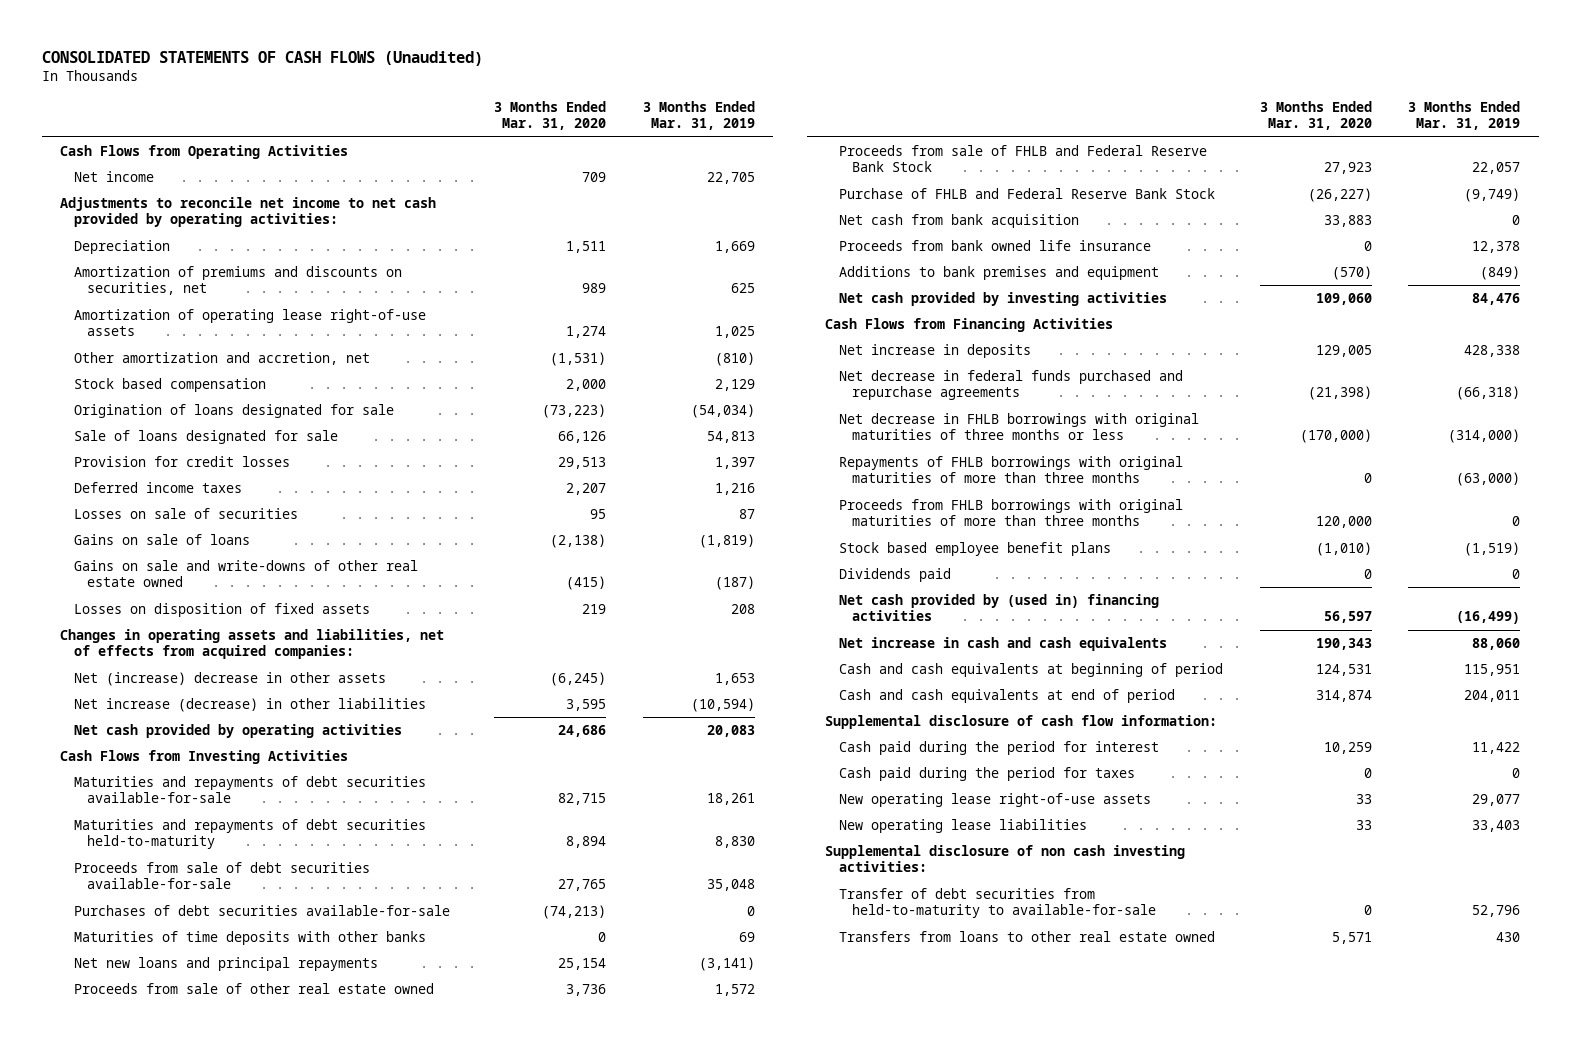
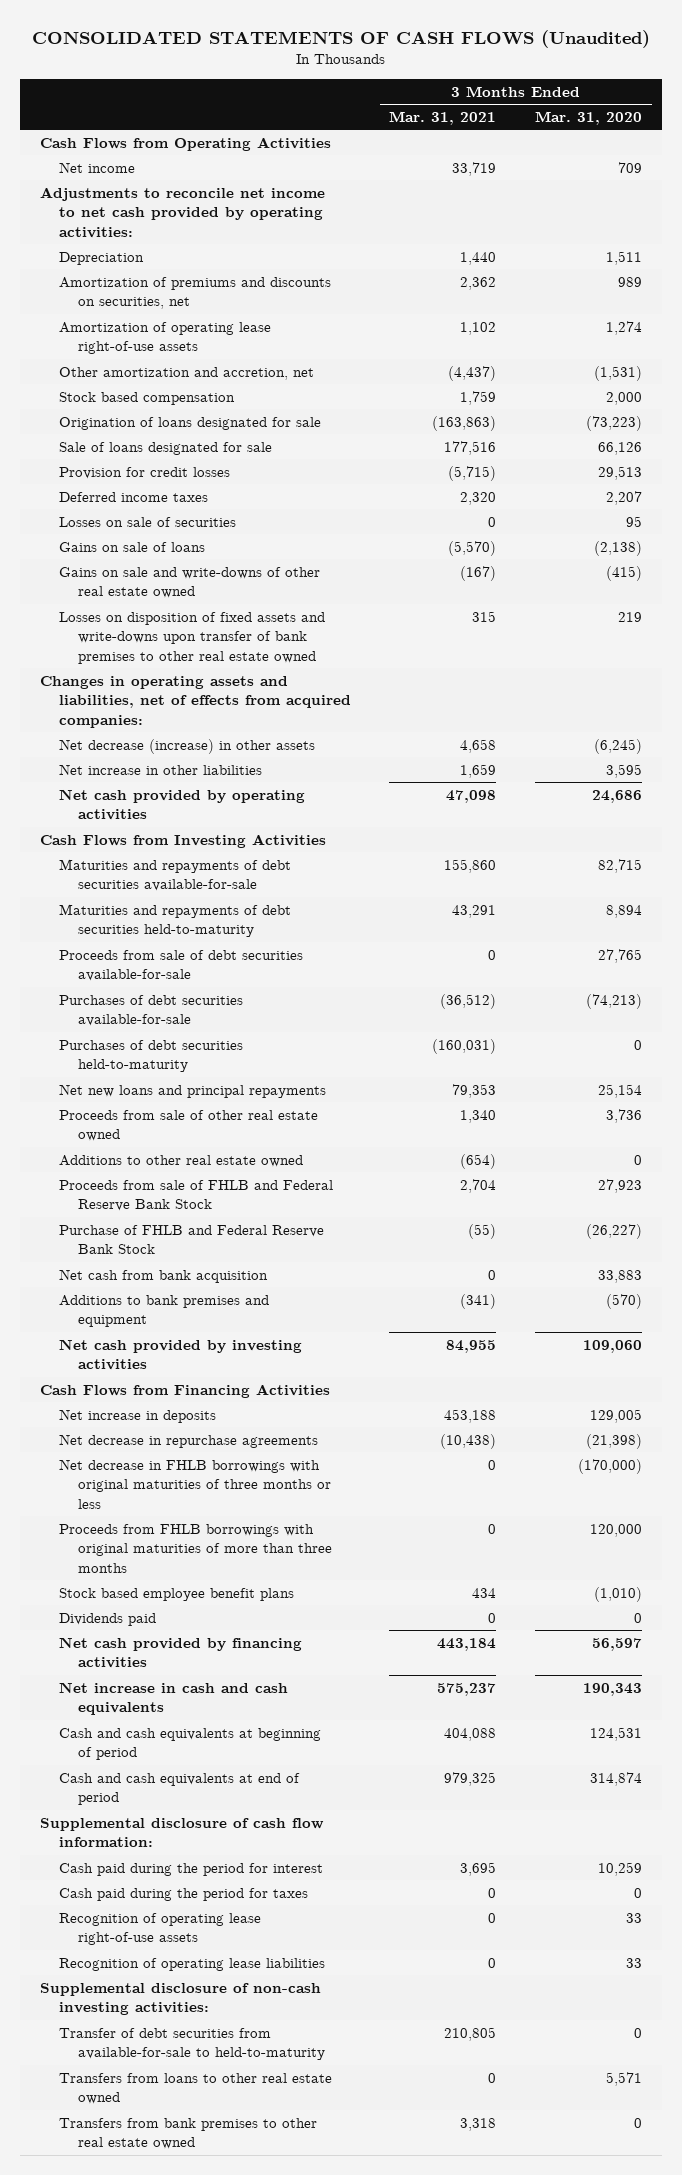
- | 3 Months Ended Mar. 31, 2020 | 3 Months Ended Mar. 31, 2019
+ | 3 Months Ended Mar. 31, 2021 | 3 Months Ended Mar. 31, 2020
- Losses on disposition of fixed assets | 219 | 208
+ Losses on disposition of fixed assets and write-downs upon transfer of bank premises to other real estate owned | 315 | 219
- Net (increase) decrease in other assets | (6,245) | 1,653
- Net increase (decrease) in other liabilities | 3,595 | (10,594)
+ Net decrease (increase) in other assets | 4,658 | (6,245)
+ Net increase in other liabilities | 1,659 | 3,595
- Maturities of time deposits with other banks | 0 | 69
+ Purchases of debt securities held-to-maturity | (160,031) | 0
+ Additions to other real estate owned | (654) | 0
- Proceeds from bank owned life insurance | 0 | 12,378
- Net decrease in federal funds purchased and repurchase agreements | (21,398) | (66,318)
+ Net decrease in repurchase agreements | (10,438) | (21,398)
- Repayments of FHLB borrowings with original maturities of more than three months | 0 | (63,000)
- Net cash provided by (used in) financing activities | 56,597 | (16,499)
+ Net cash provided by financing activities | 443,184 | 56,597
- New operating lease right-of-use assets | 33 | 29,077
- New operating lease liabilities | 33 | 33,403
- Supplemental disclosure of non cash investing activities:
- Transfer of debt securities from held-to-maturity to available-for-sale | 0 | 52,796
+ Recognition of operating lease right-of-use assets | 0 | 33
+ Recognition of operating lease liabilities | 0 | 33
+ Supplemental disclosure of non-cash investing activities:
+ Transfer of debt securities from available-for-sale to held-to-maturity | 210,805 | 0
+ Transfers from bank premises to other real estate owned | 3,318 | 0

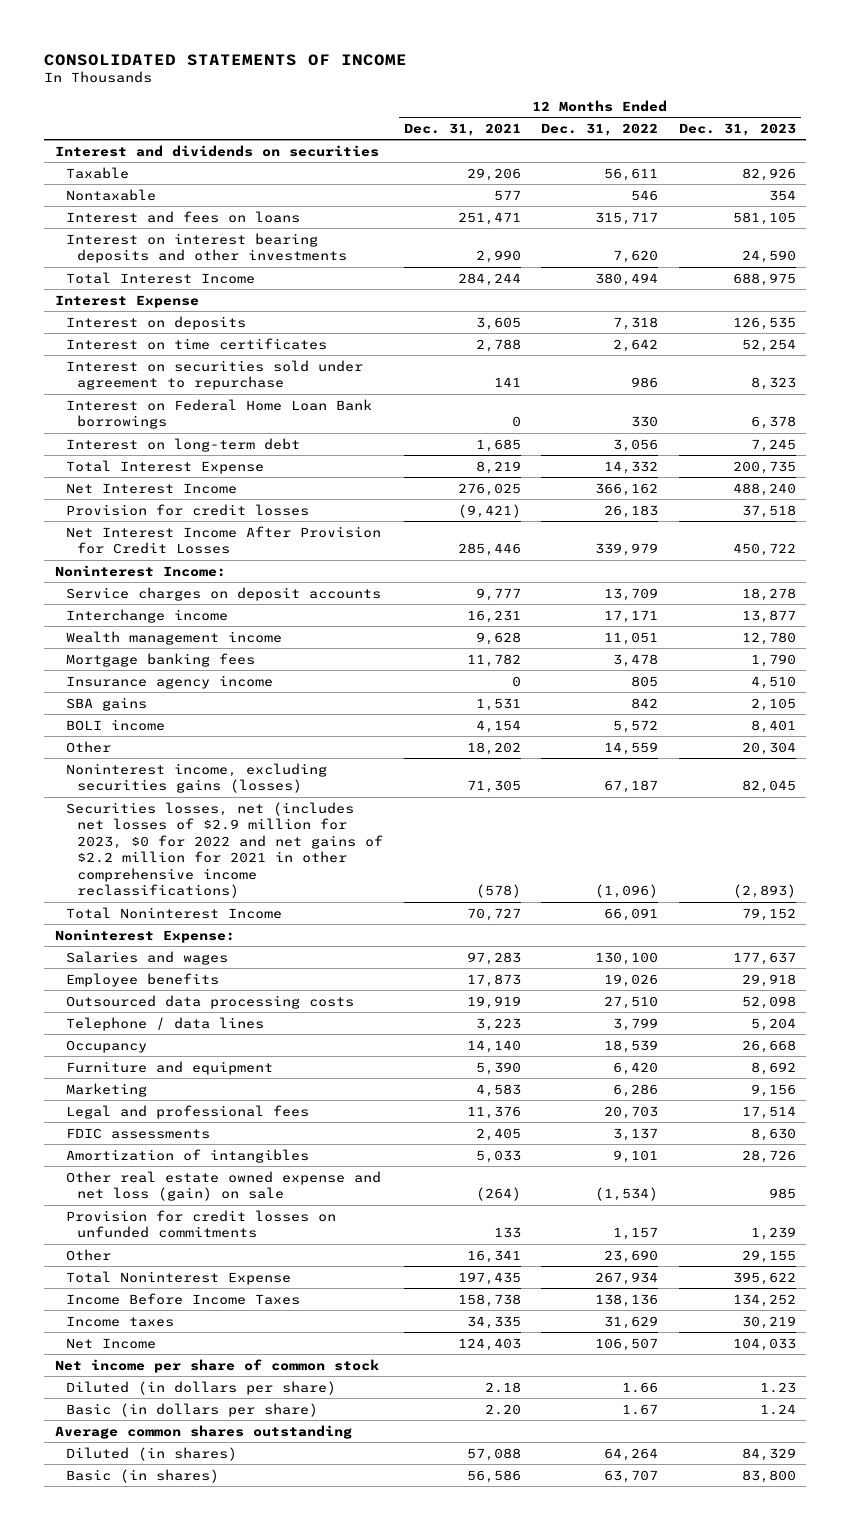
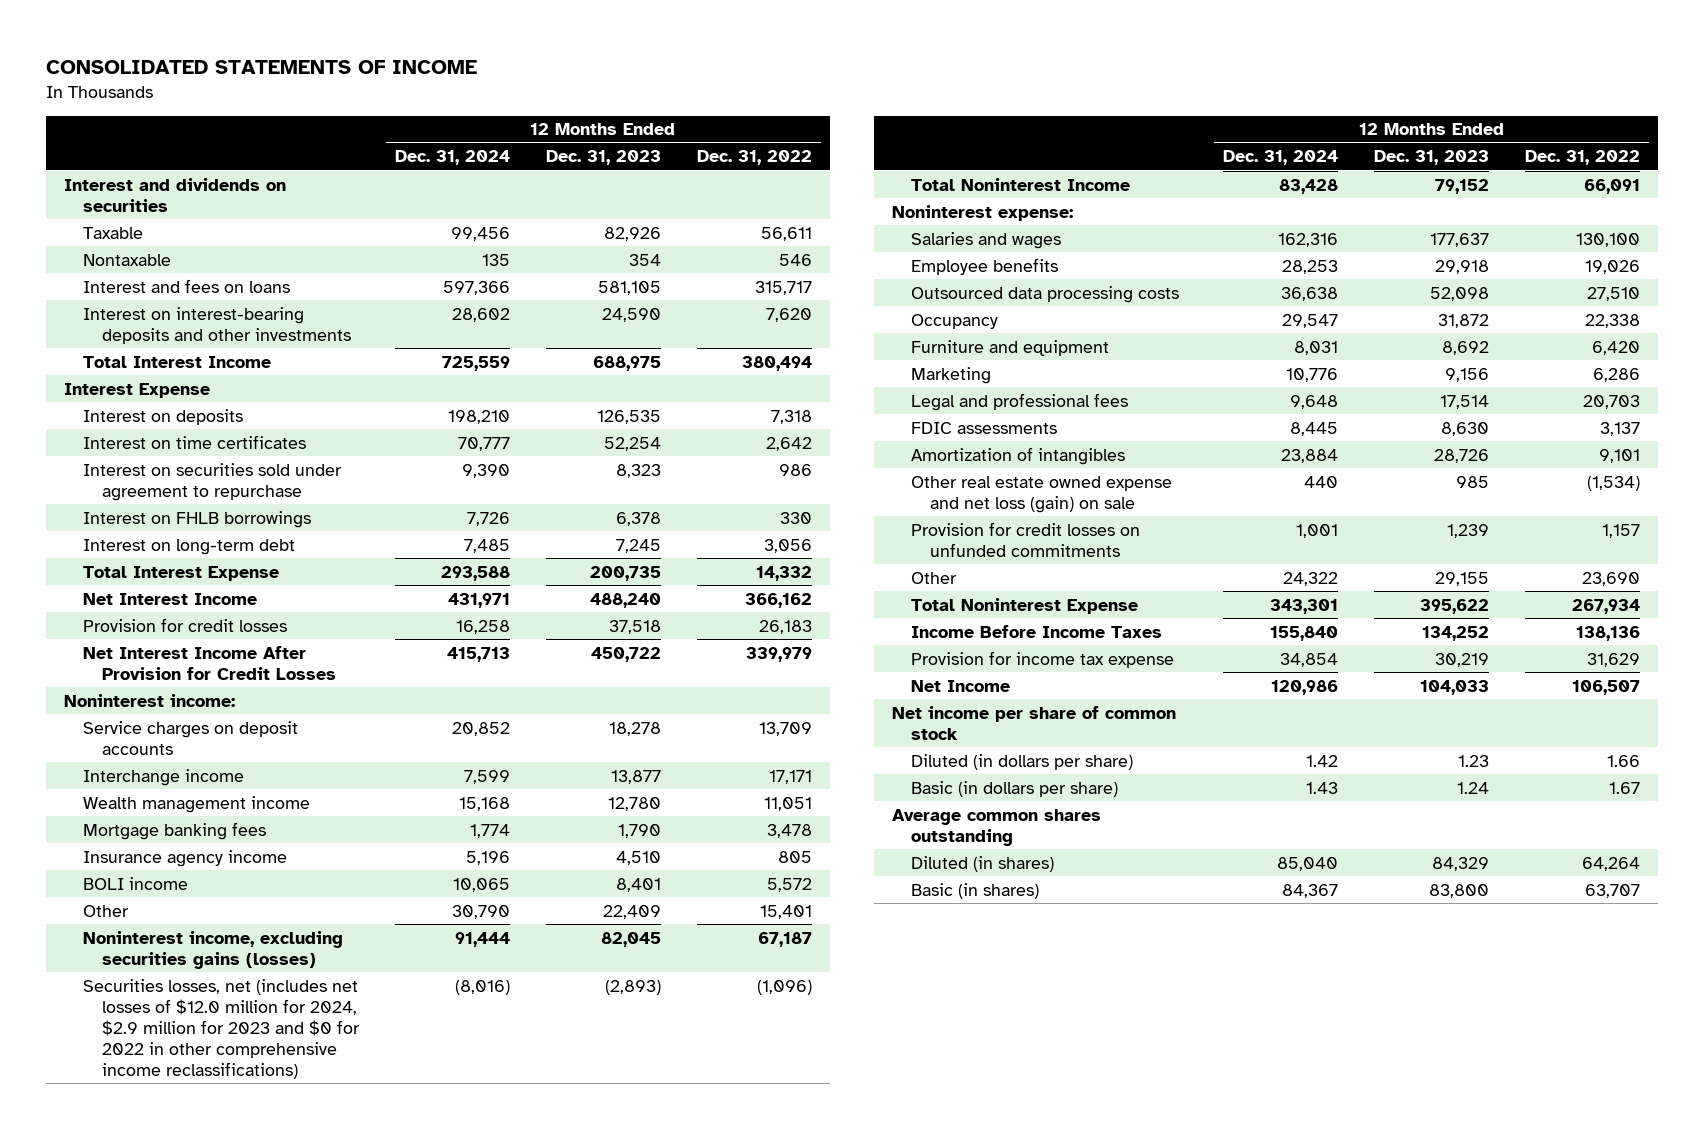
- | 12 Months Ended Dec. 31, 2021 | 12 Months Ended Dec. 31, 2022 | 12 Months Ended Dec. 31, 2023
+ | 12 Months Ended Dec. 31, 2024 | 12 Months Ended Dec. 31, 2023 | 12 Months Ended Dec. 31, 2022
- Interest on interest bearing deposits and other investments | 2,990 | 7,620 | 24,590
+ Interest on interest-bearing deposits and other investments | 28,602 | 24,590 | 7,620
- Interest on Federal Home Loan Bank borrowings | 0 | 330 | 6,378
+ Interest on FHLB borrowings | 7,726 | 6,378 | 330
- Noninterest Income:
+ Noninterest income:
- SBA gains | 1,531 | 842 | 2,105
- Other | 18,202 | 14,559 | 20,304
+ Other | 30,790 | 22,409 | 15,401
- Securities losses, net (includes net losses of $2.9 million for 2023, $0 for 2022 and net gains of $2.2 million for 2021 in other comprehensive income reclassifications) | (578) | (1,096) | (2,893)
+ Securities losses, net (includes net losses of $12.0 million for 2024, $2.9 million for 2023 and $0 for 2022 in other comprehensive income reclassifications) | (8,016) | (2,893) | (1,096)
- Noninterest Expense:
+ Noninterest expense:
- Telephone / data lines | 3,223 | 3,799 | 5,204
- Occupancy | 14,140 | 18,539 | 26,668
+ Occupancy | 29,547 | 31,872 | 22,338
- Income taxes | 34,335 | 31,629 | 30,219
+ Provision for income tax expense | 34,854 | 30,219 | 31,629

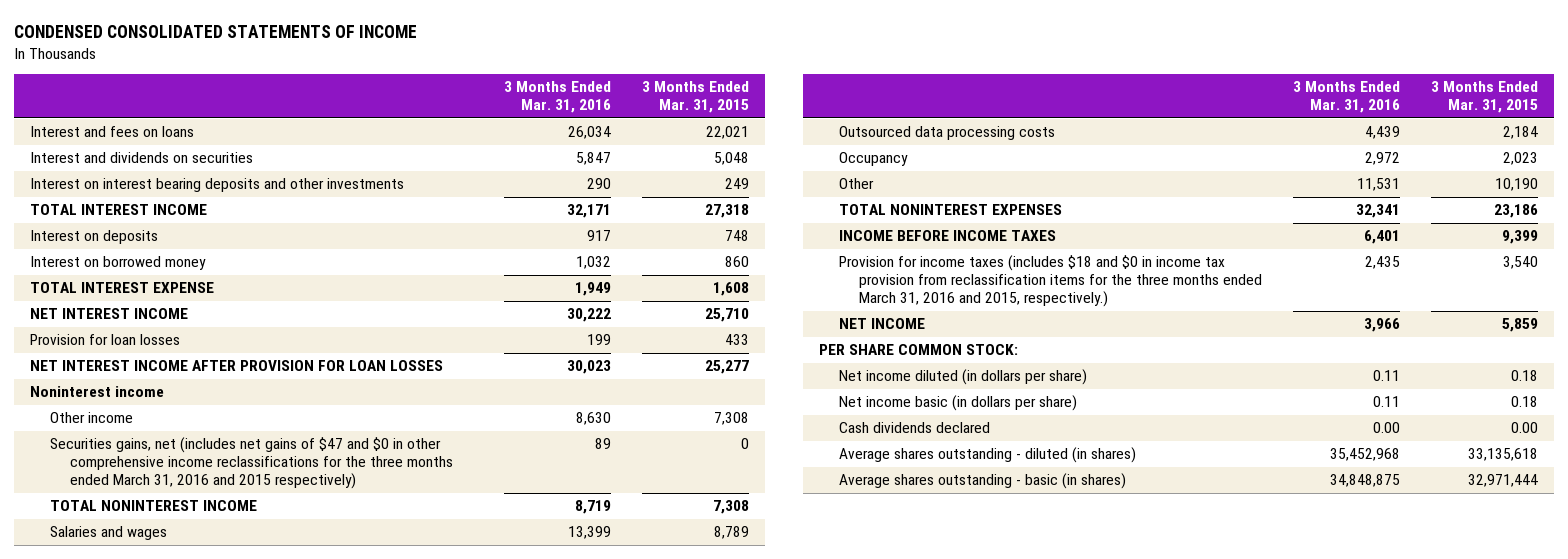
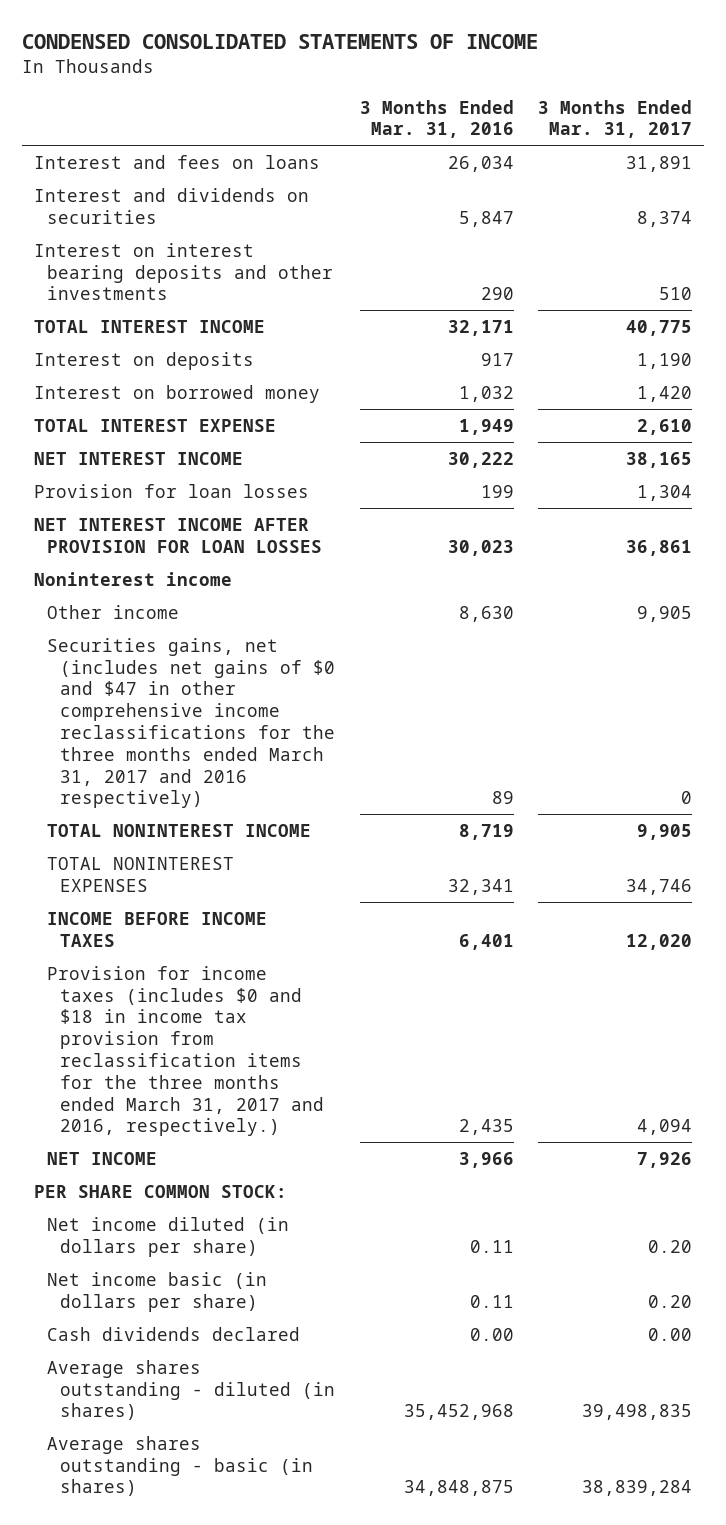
- | 3 Months Ended Mar. 31, 2016 | 3 Months Ended Mar. 31, 2015
+ | 3 Months Ended Mar. 31, 2016 | 3 Months Ended Mar. 31, 2017
- Securities gains, net (includes net gains of $47 and $0 in other comprehensive income reclassifications for the three months ended March 31, 2016 and 2015 respectively) | 89 | 0
+ Securities gains, net (includes net gains of $0 and $47 in other comprehensive income reclassifications for the three months ended March 31, 2017 and 2016 respectively) | 89 | 0
- Salaries and wages | 13,399 | 8,789
- Outsourced data processing costs | 4,439 | 2,184
- Occupancy | 2,972 | 2,023
- Other | 11,531 | 10,190
- Provision for income taxes (includes $18 and $0 in income tax provision from reclassification items for the three months ended March 31, 2016 and 2015, respectively.) | 2,435 | 3,540
+ Provision for income taxes (includes $0 and $18 in income tax provision from reclassification items for the three months ended March 31, 2017 and 2016, respectively.) | 2,435 | 4,094

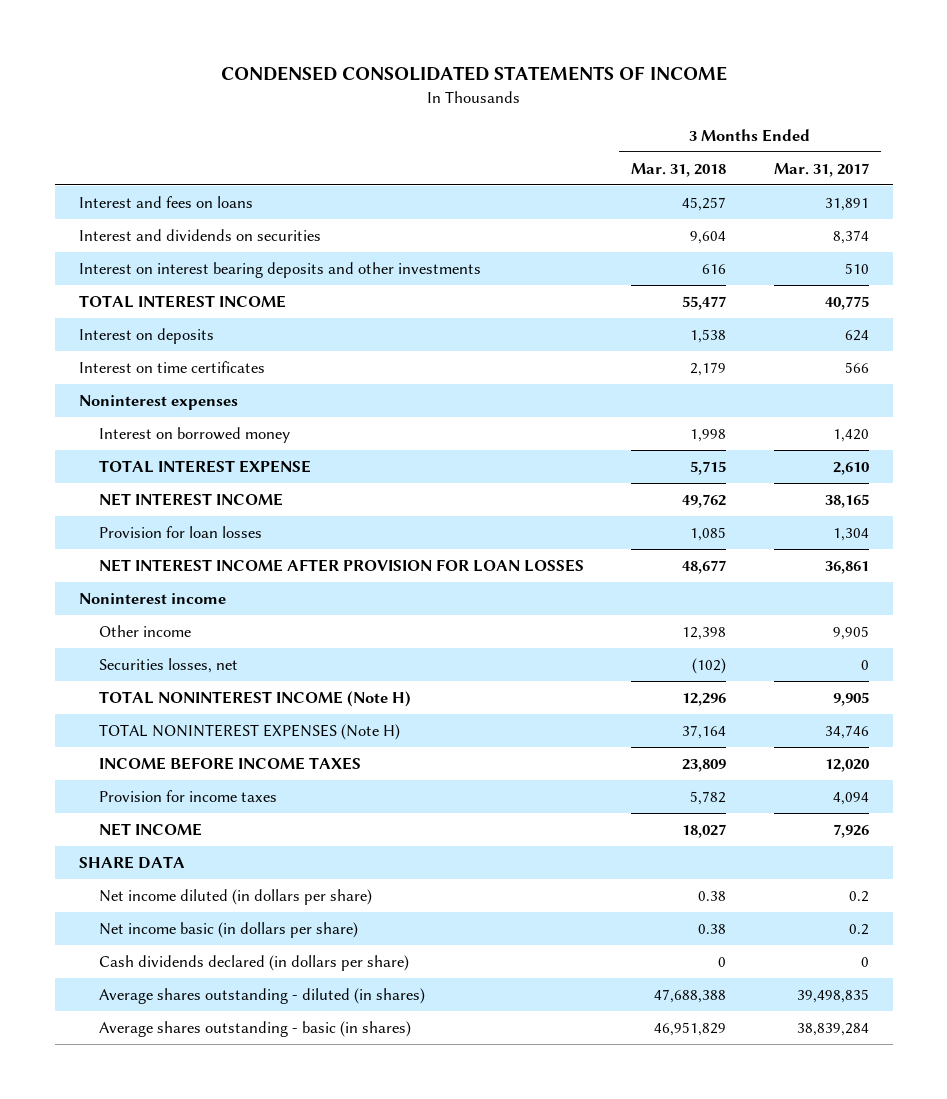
- | 3 Months Ended Mar. 31, 2016 | 3 Months Ended Mar. 31, 2017
+ | 3 Months Ended Mar. 31, 2018 | 3 Months Ended Mar. 31, 2017
- Interest on deposits | 917 | 1,190
+ Interest on deposits | 1,538 | 624
+ Interest on time certificates | 2,179 | 566
+ Noninterest expenses
- Securities gains, net (includes net gains of $0 and $47 in other comprehensive income reclassifications for the three months ended March 31, 2017 and 2016 respectively) | 89 | 0
- TOTAL NONINTEREST INCOME | 8,719 | 9,905
- TOTAL NONINTEREST EXPENSES | 32,341 | 34,746
+ Securities losses, net | (102) | 0
+ TOTAL NONINTEREST INCOME (Note H) | 12,296 | 9,905
+ TOTAL NONINTEREST EXPENSES (Note H) | 37,164 | 34,746
- Provision for income taxes (includes $0 and $18 in income tax provision from reclassification items for the three months ended March 31, 2017 and 2016, respectively.) | 2,435 | 4,094
+ Provision for income taxes | 5,782 | 4,094
- PER SHARE COMMON STOCK:
- Net income diluted (in dollars per share) | 0.11 | 0.20
- Net income basic (in dollars per share) | 0.11 | 0.20
- Cash dividends declared | 0.00 | 0.00
+ SHARE DATA
+ Net income diluted (in dollars per share) | 0.38 | 0.2
+ Net income basic (in dollars per share) | 0.38 | 0.2
+ Cash dividends declared (in dollars per share) | 0 | 0

